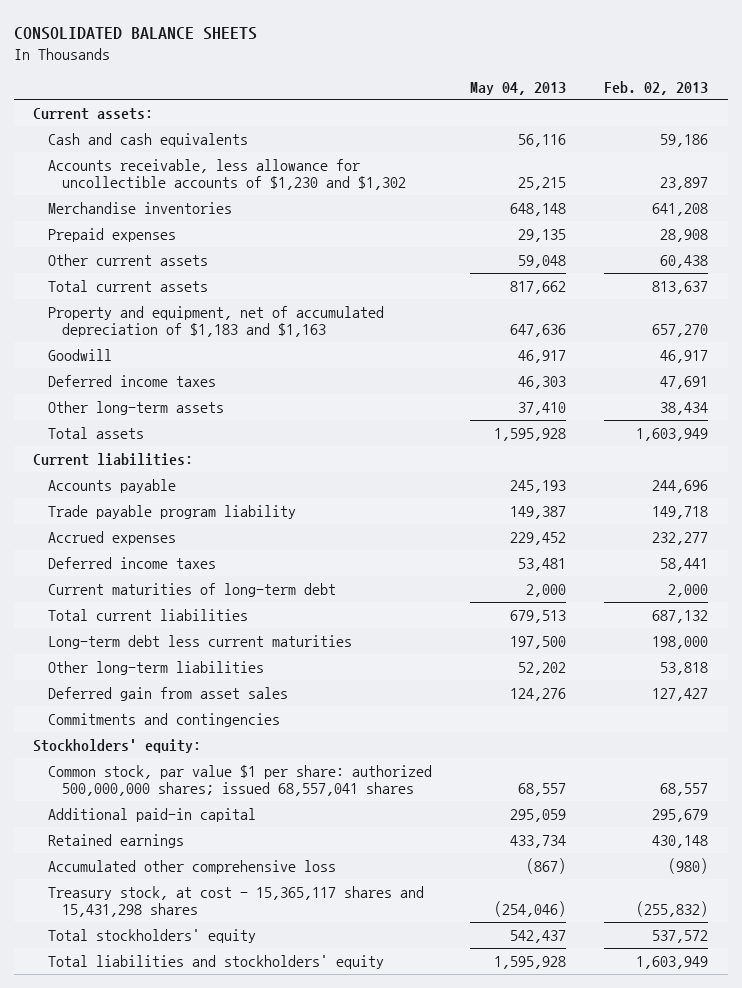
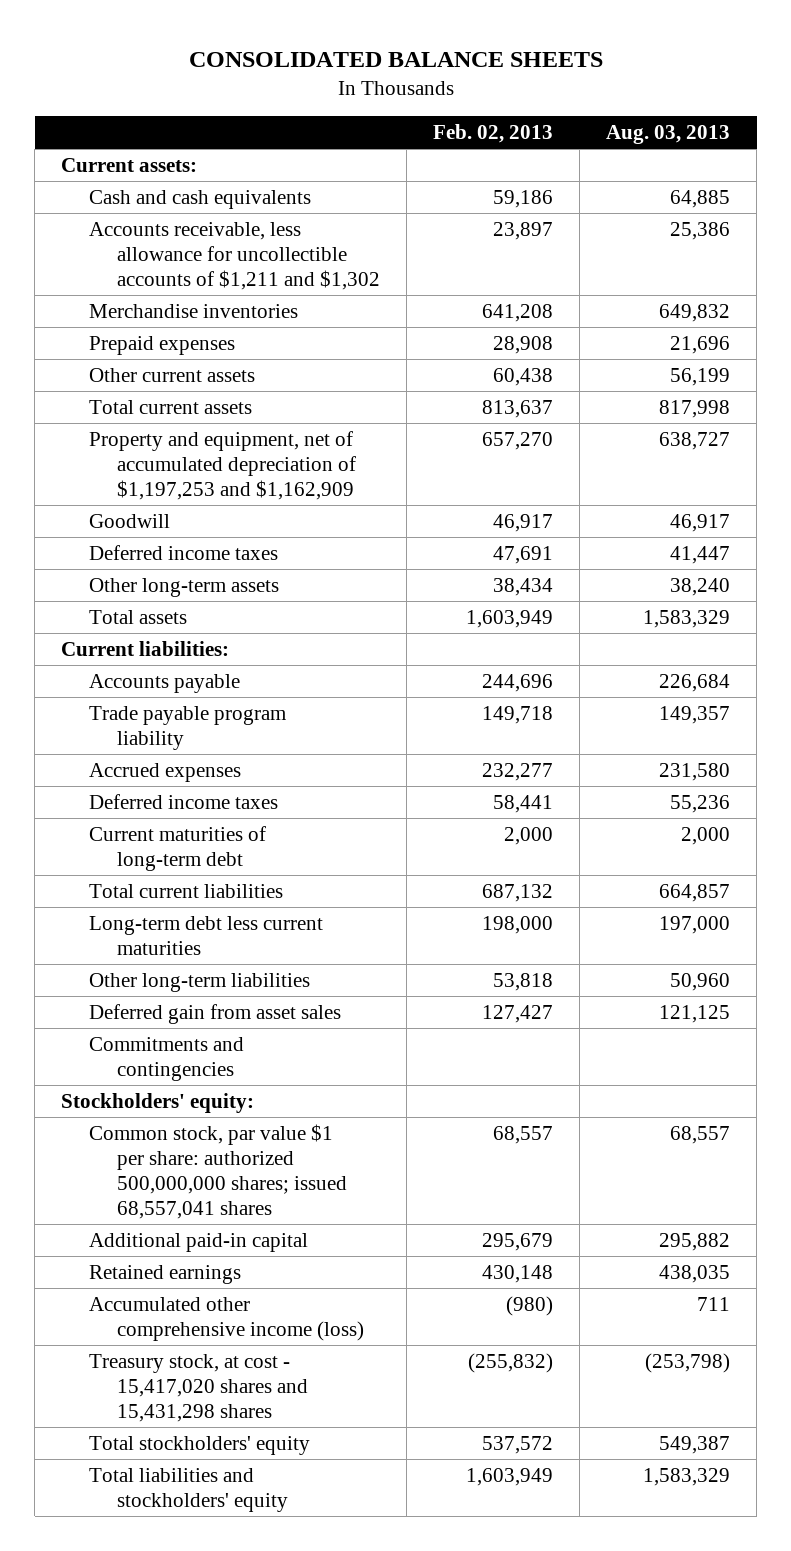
- | May 04, 2013 | Feb. 02, 2013
+ | Feb. 02, 2013 | Aug. 03, 2013
- Accounts receivable, less allowance for uncollectible accounts of $1,230 and $1,302 | 25,215 | 23,897
+ Accounts receivable, less allowance for uncollectible accounts of $1,211 and $1,302 | 23,897 | 25,386
- Property and equipment, net of accumulated depreciation of $1,183 and $1,163 | 647,636 | 657,270
+ Property and equipment, net of accumulated depreciation of $1,197,253 and $1,162,909 | 657,270 | 638,727
- Accumulated other comprehensive loss | (867) | (980)
- Treasury stock, at cost - 15,365,117 shares and 15,431,298 shares | (254,046) | (255,832)
+ Accumulated other comprehensive income (loss) | (980) | 711
+ Treasury stock, at cost - 15,417,020 shares and 15,431,298 shares | (255,832) | (253,798)

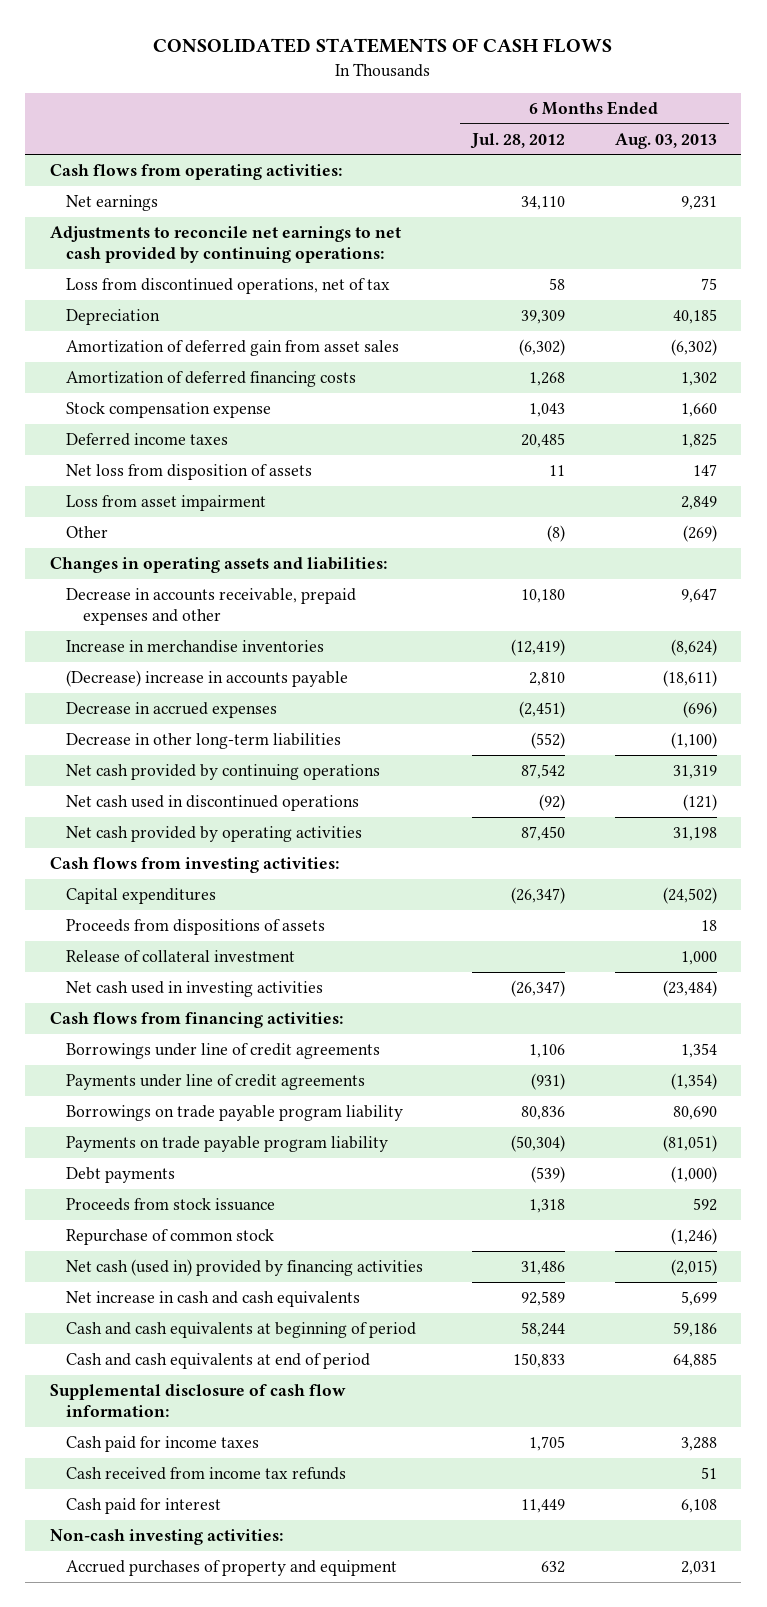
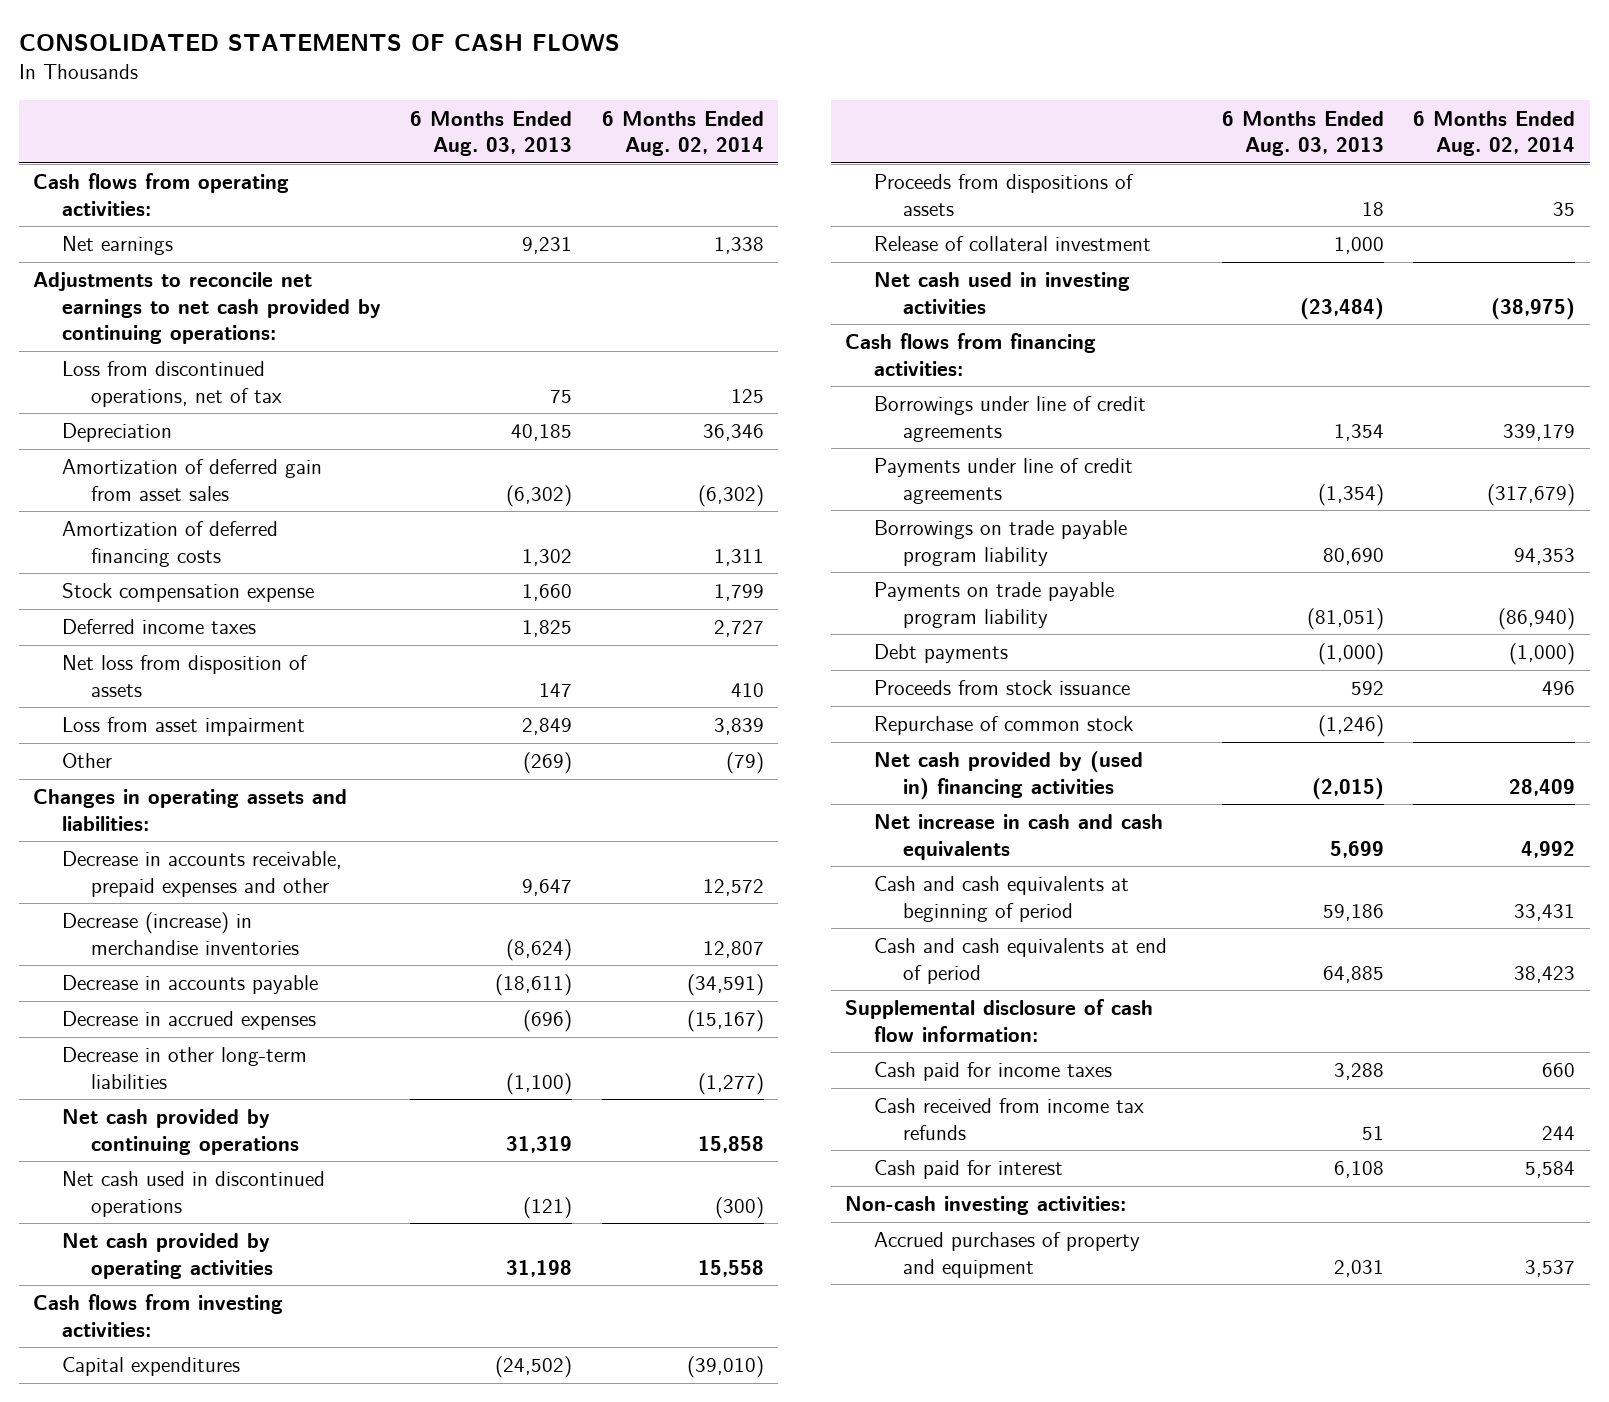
- | 6 Months Ended Jul. 28, 2012 | 6 Months Ended Aug. 03, 2013
+ | 6 Months Ended Aug. 03, 2013 | 6 Months Ended Aug. 02, 2014
- Increase in merchandise inventories | (12,419) | (8,624)
- (Decrease) increase in accounts payable | 2,810 | (18,611)
+ Decrease (increase) in merchandise inventories | (8,624) | 12,807
+ Decrease in accounts payable | (18,611) | (34,591)
- Net cash (used in) provided by financing activities | 31,486 | (2,015)
+ Net cash provided by (used in) financing activities | (2,015) | 28,409

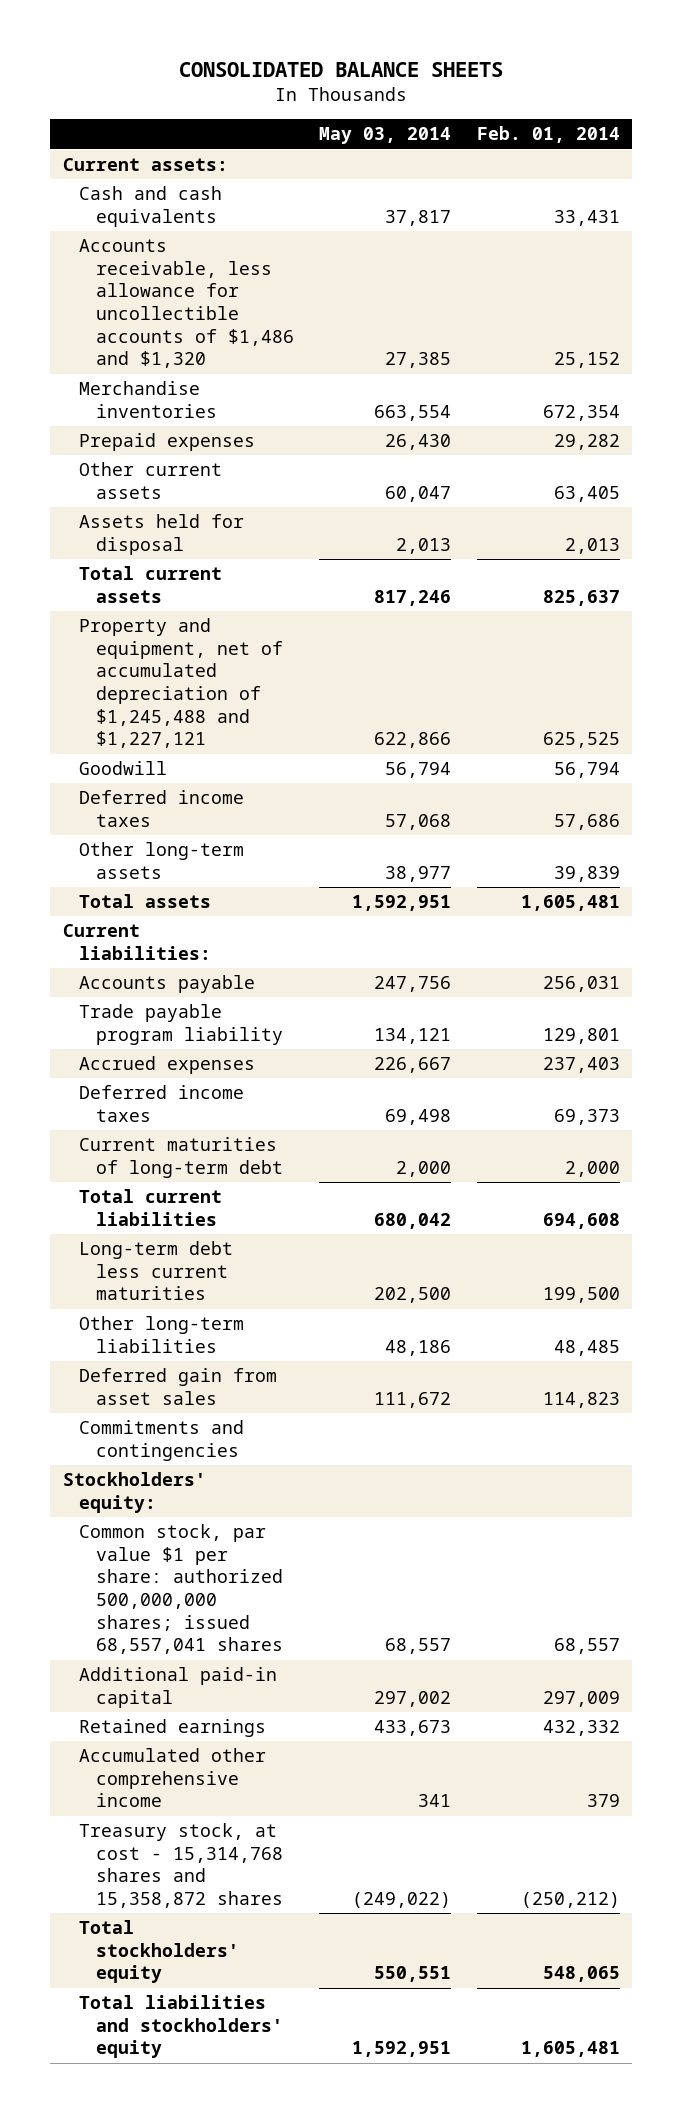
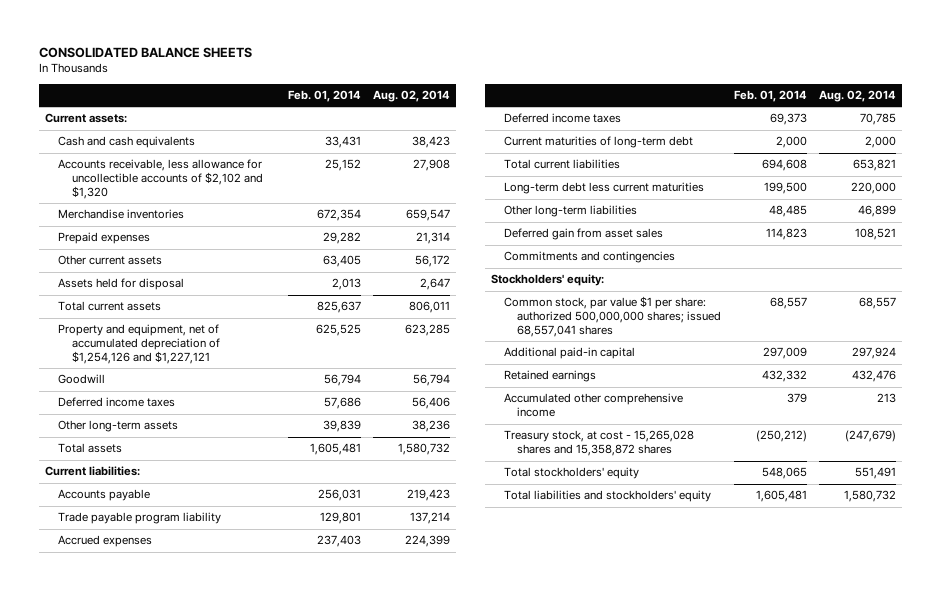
- | May 03, 2014 | Feb. 01, 2014
+ | Feb. 01, 2014 | Aug. 02, 2014
- Accounts receivable, less allowance for uncollectible accounts of $1,486 and $1,320 | 27,385 | 25,152
+ Accounts receivable, less allowance for uncollectible accounts of $2,102 and $1,320 | 25,152 | 27,908
- Property and equipment, net of accumulated depreciation of $1,245,488 and $1,227,121 | 622,866 | 625,525
+ Property and equipment, net of accumulated depreciation of $1,254,126 and $1,227,121 | 625,525 | 623,285
- Treasury stock, at cost - 15,314,768 shares and 15,358,872 shares | (249,022) | (250,212)
+ Treasury stock, at cost - 15,265,028 shares and 15,358,872 shares | (250,212) | (247,679)

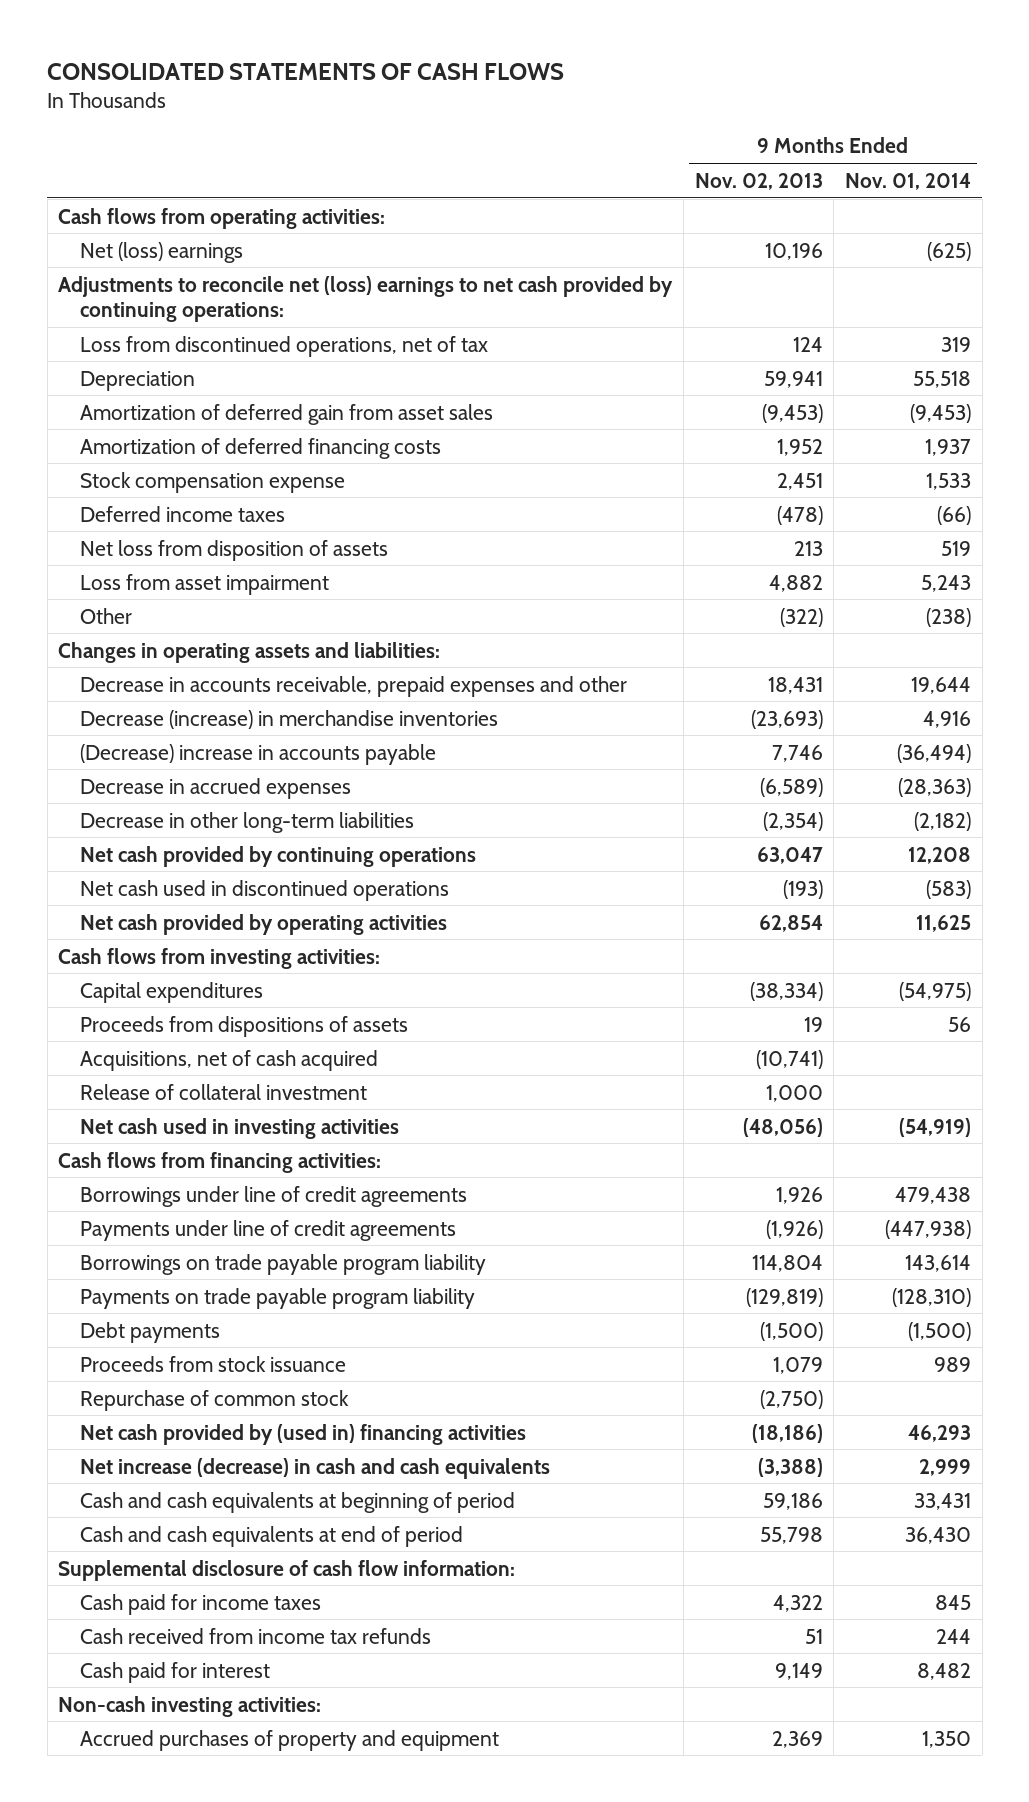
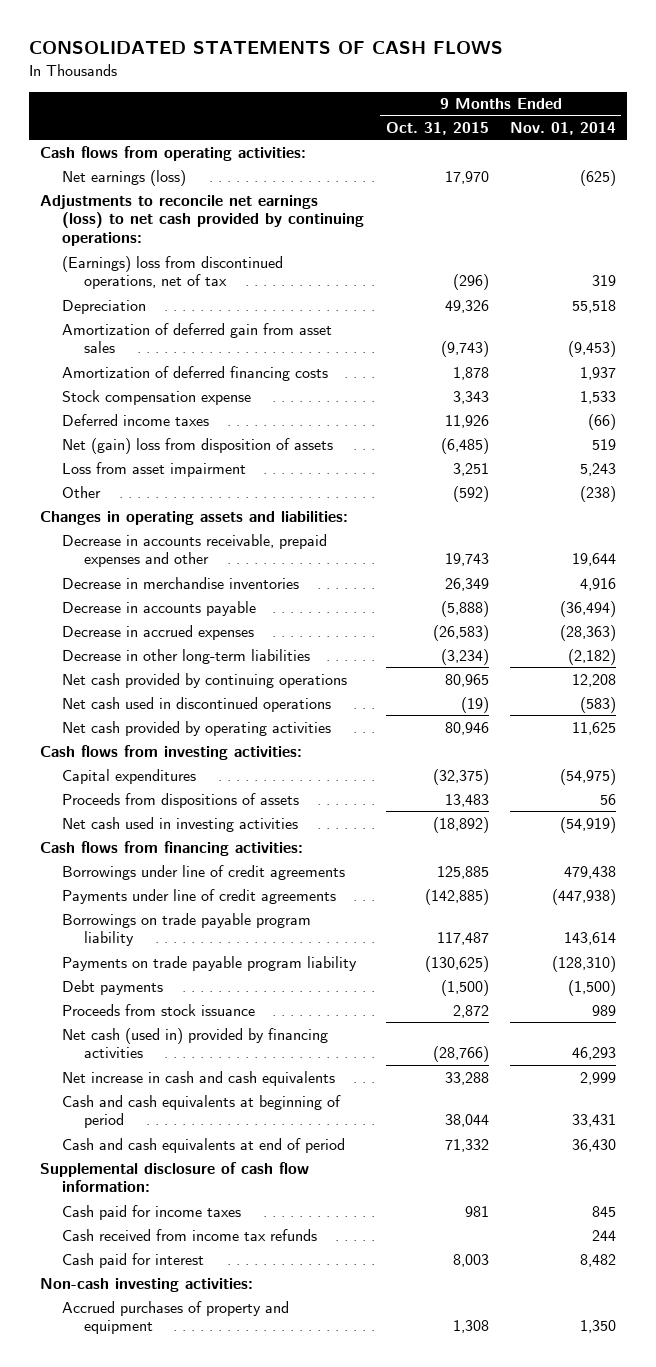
- | 9 Months Ended Nov. 02, 2013 | 9 Months Ended Nov. 01, 2014
+ | 9 Months Ended Oct. 31, 2015 | 9 Months Ended Nov. 01, 2014
- Net (loss) earnings | 10,196 | (625)
- Adjustments to reconcile net (loss) earnings to net cash provided by continuing operations:
- Loss from discontinued operations, net of tax | 124 | 319
+ Net earnings (loss) | 17,970 | (625)
+ Adjustments to reconcile net earnings (loss) to net cash provided by continuing operations:
+ (Earnings) loss from discontinued operations, net of tax | (296) | 319
- Net loss from disposition of assets | 213 | 519
+ Net (gain) loss from disposition of assets | (6,485) | 519
- Decrease (increase) in merchandise inventories | (23,693) | 4,916
- (Decrease) increase in accounts payable | 7,746 | (36,494)
+ Decrease in merchandise inventories | 26,349 | 4,916
+ Decrease in accounts payable | (5,888) | (36,494)
- Acquisitions, net of cash acquired | (10,741) |
- Release of collateral investment | 1,000 |
- Repurchase of common stock | (2,750) |
- Net cash provided by (used in) financing activities | (18,186) | 46,293
- Net increase (decrease) in cash and cash equivalents | (3,388) | 2,999
+ Net cash (used in) provided by financing activities | (28,766) | 46,293
+ Net increase in cash and cash equivalents | 33,288 | 2,999

